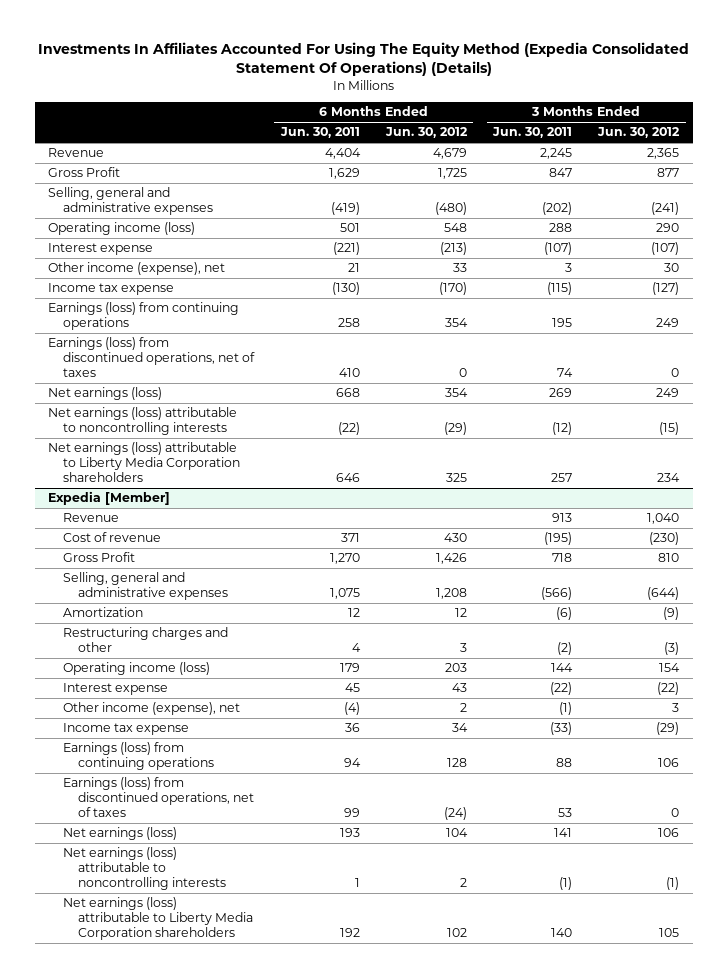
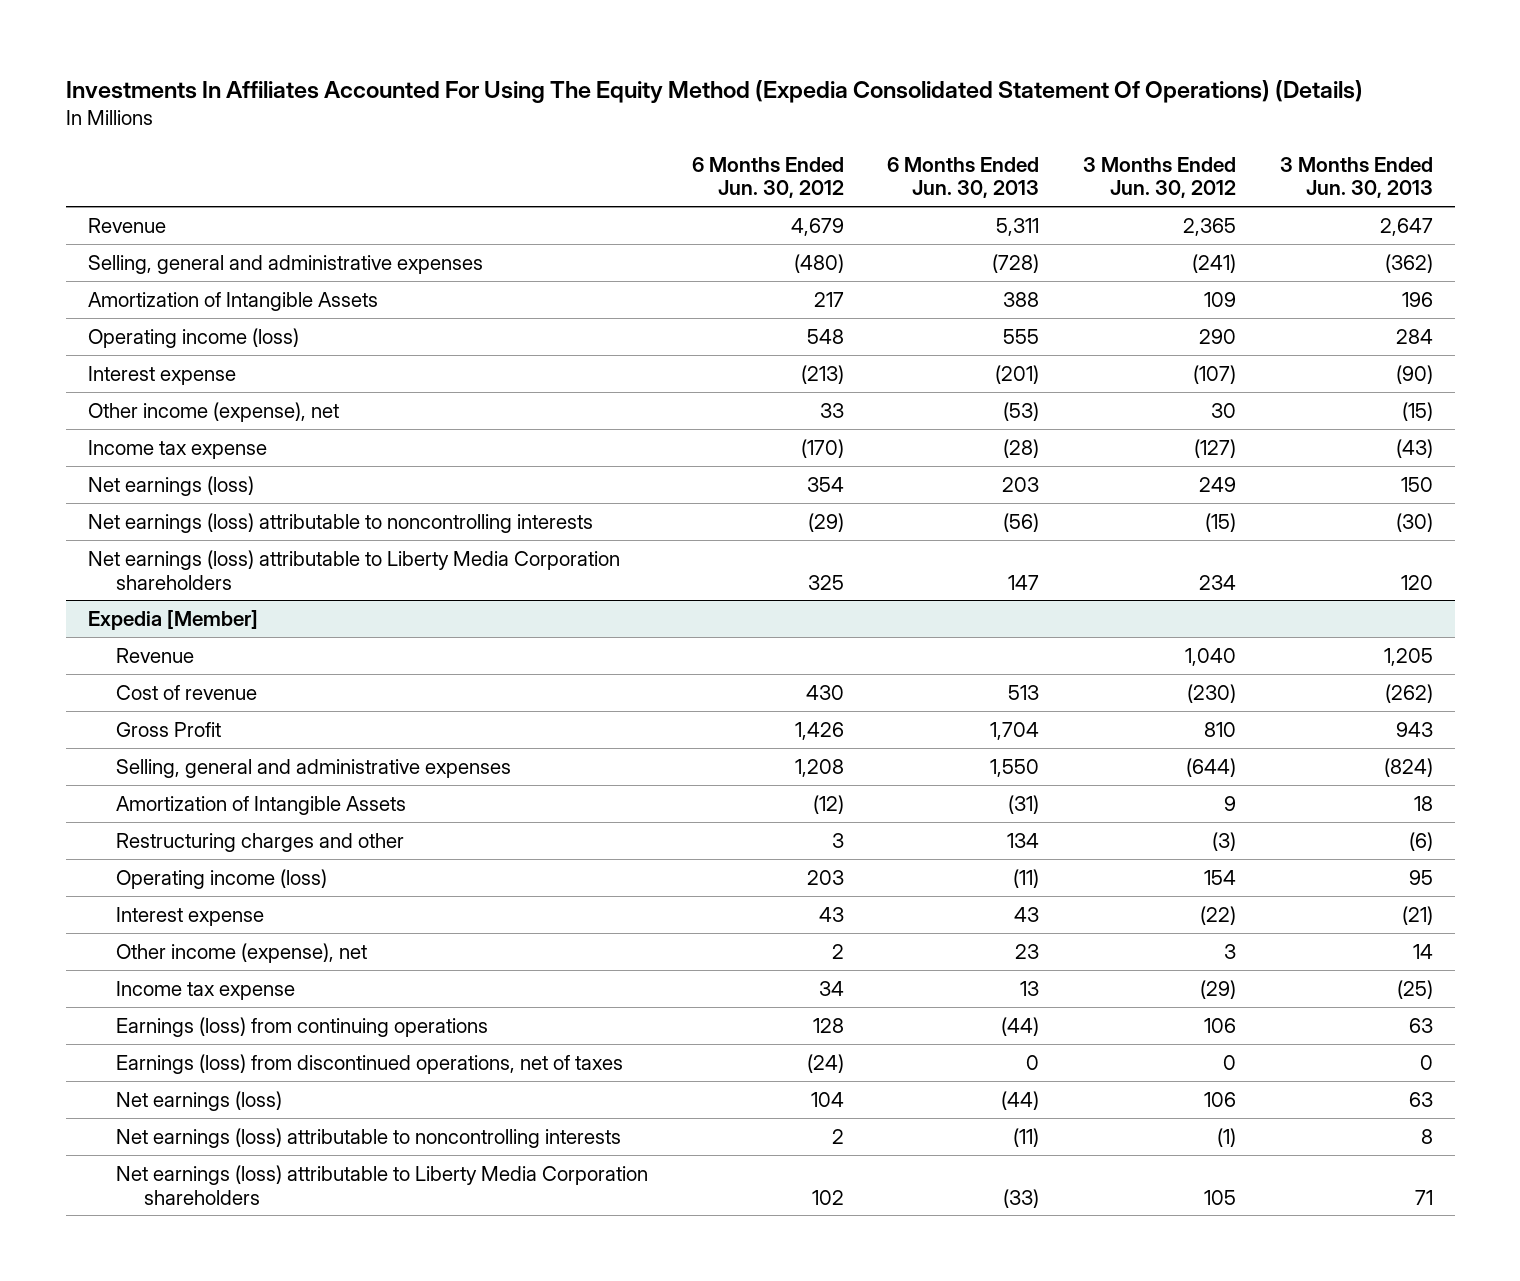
- | 6 Months Ended Jun. 30, 2011 | 6 Months Ended Jun. 30, 2012 | 3 Months Ended Jun. 30, 2011 | 3 Months Ended Jun. 30, 2012
+ | 6 Months Ended Jun. 30, 2012 | 6 Months Ended Jun. 30, 2013 | 3 Months Ended Jun. 30, 2012 | 3 Months Ended Jun. 30, 2013
- Gross Profit | 1,629 | 1,725 | 847 | 877
+ Amortization of Intangible Assets | 217 | 388 | 109 | 196
- Earnings (loss) from continuing operations | 258 | 354 | 195 | 249
- Earnings (loss) from discontinued operations, net of taxes | 410 | 0 | 74 | 0
@ Expedia [Member]
- Amortization | 12 | 12 | (6) | (9)
+ Amortization of Intangible Assets | (12) | (31) | 9 | 18

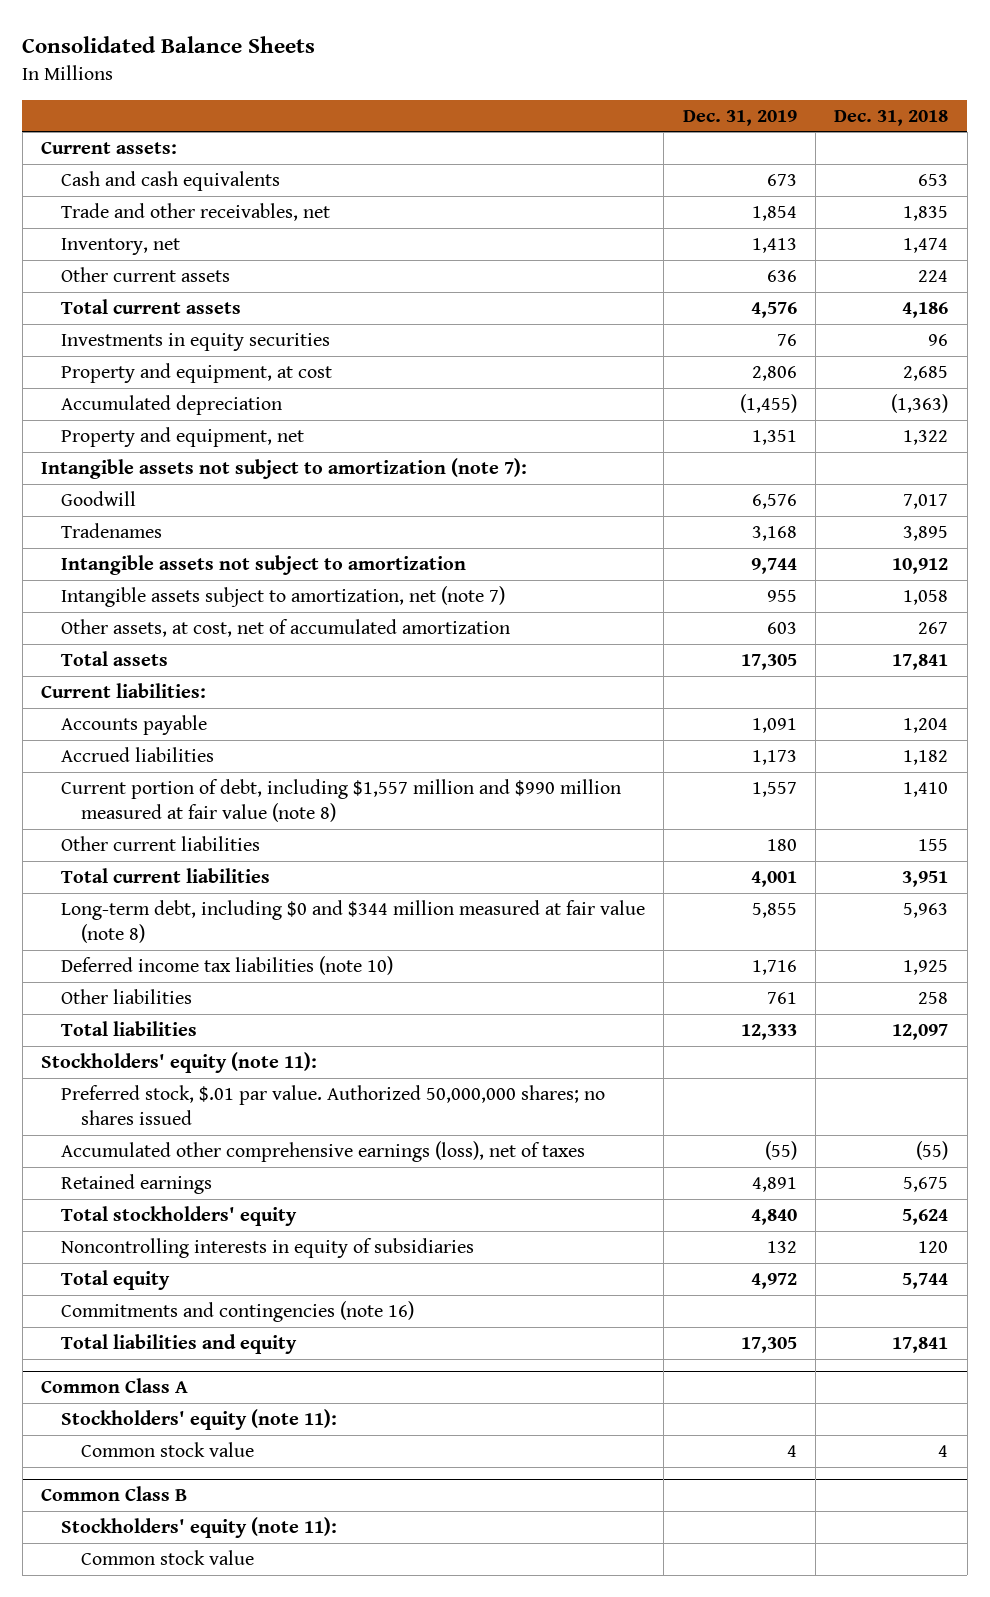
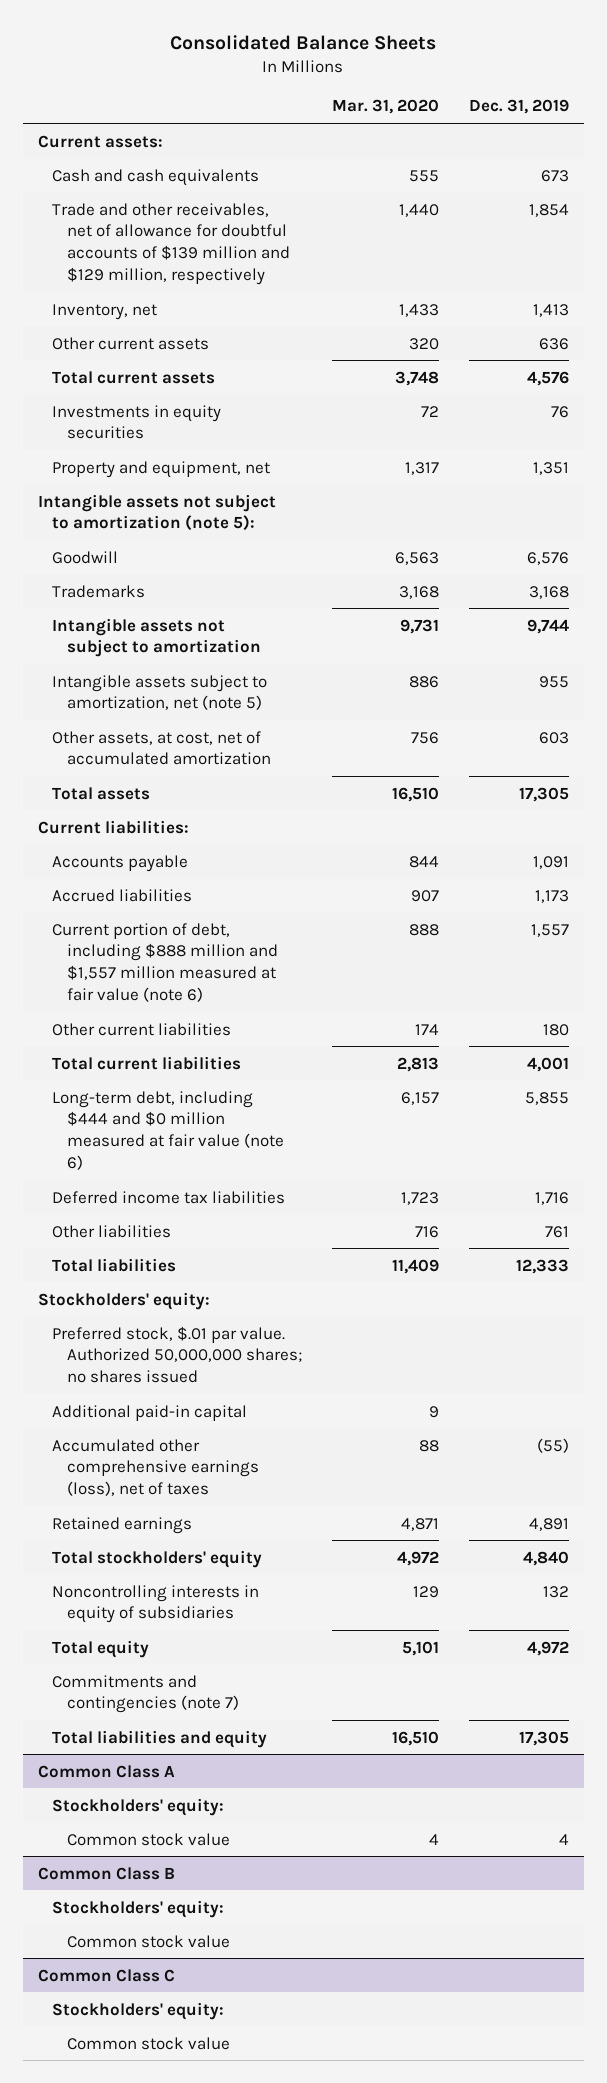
- | Dec. 31, 2019 | Dec. 31, 2018
+ | Mar. 31, 2020 | Dec. 31, 2019
- Trade and other receivables, net | 1,854 | 1,835
+ Trade and other receivables, net of allowance for doubtful accounts of $139 million and $129 million, respectively | 1,440 | 1,854
- Property and equipment, at cost | 2,806 | 2,685
- Accumulated depreciation | (1,455) | (1,363)
- Intangible assets not subject to amortization (note 7):
+ Intangible assets not subject to amortization (note 5):
- Tradenames | 3,168 | 3,895
+ Trademarks | 3,168 | 3,168
- Intangible assets subject to amortization, net (note 7) | 955 | 1,058
+ Intangible assets subject to amortization, net (note 5) | 886 | 955
- Current portion of debt, including $1,557 million and $990 million measured at fair value (note 8) | 1,557 | 1,410
+ Current portion of debt, including $888 million and $1,557 million measured at fair value (note 6) | 888 | 1,557
- Long-term debt, including $0 and $344 million measured at fair value (note 8) | 5,855 | 5,963
- Deferred income tax liabilities (note 10) | 1,716 | 1,925
+ Long-term debt, including $444 and $0 million measured at fair value (note 6) | 6,157 | 5,855
+ Deferred income tax liabilities | 1,723 | 1,716
- Stockholders' equity (note 11):
+ Stockholders' equity:
+ Additional paid-in capital | 9 |
- Commitments and contingencies (note 16)
+ Commitments and contingencies (note 7)
@ Common Class A
- Stockholders' equity (note 11):
+ Stockholders' equity:
@ Common Class B
- Stockholders' equity (note 11):
+ Stockholders' equity:
+ Common Class C
+ Stockholders' equity:
+ Common stock value

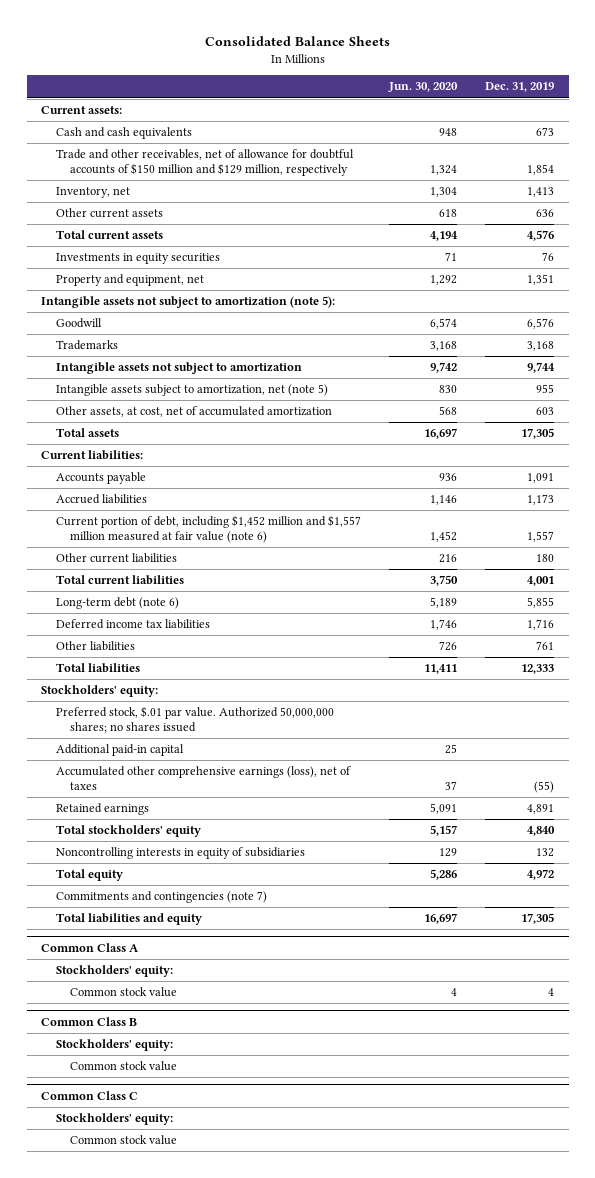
- | Mar. 31, 2020 | Dec. 31, 2019
+ | Jun. 30, 2020 | Dec. 31, 2019
- Trade and other receivables, net of allowance for doubtful accounts of $139 million and $129 million, respectively | 1,440 | 1,854
+ Trade and other receivables, net of allowance for doubtful accounts of $150 million and $129 million, respectively | 1,324 | 1,854
- Current portion of debt, including $888 million and $1,557 million measured at fair value (note 6) | 888 | 1,557
+ Current portion of debt, including $1,452 million and $1,557 million measured at fair value (note 6) | 1,452 | 1,557
- Long-term debt, including $444 and $0 million measured at fair value (note 6) | 6,157 | 5,855
+ Long-term debt (note 6) | 5,189 | 5,855

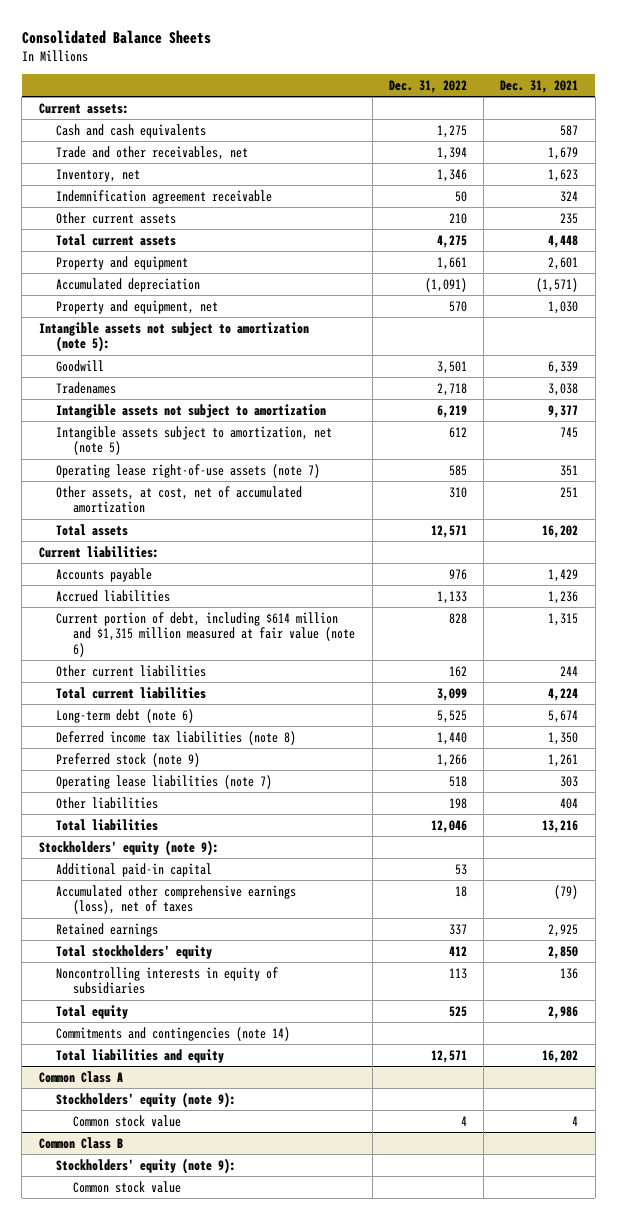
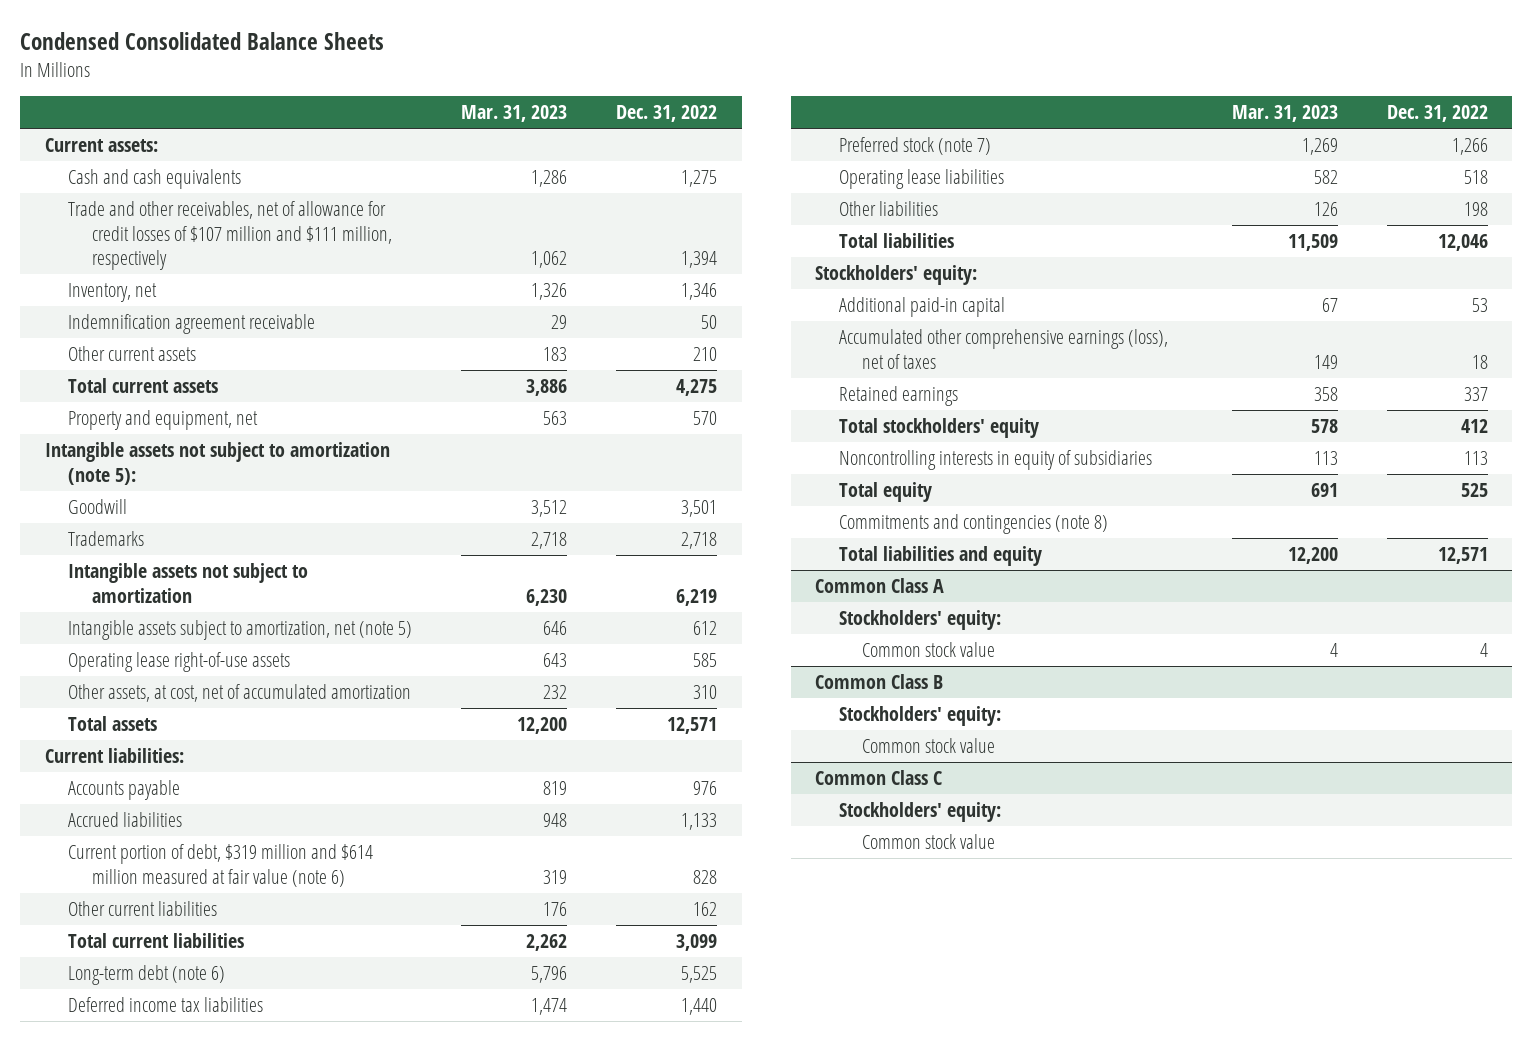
- Consolidated Balance Sheets
+ Condensed Consolidated Balance Sheets
- | Dec. 31, 2022 | Dec. 31, 2021
+ | Mar. 31, 2023 | Dec. 31, 2022
- Trade and other receivables, net | 1,394 | 1,679
+ Trade and other receivables, net of allowance for credit losses of $107 million and $111 million, respectively | 1,062 | 1,394
- Property and equipment | 1,661 | 2,601
- Accumulated depreciation | (1,091) | (1,571)
- Tradenames | 2,718 | 3,038
+ Trademarks | 2,718 | 2,718
- Operating lease right-of-use assets (note 7) | 585 | 351
+ Operating lease right-of-use assets | 643 | 585
- Current portion of debt, including $614 million and $1,315 million measured at fair value (note 6) | 828 | 1,315
+ Current portion of debt, $319 million and $614 million measured at fair value (note 6) | 319 | 828
- Deferred income tax liabilities (note 8) | 1,440 | 1,350
- Preferred stock (note 9) | 1,266 | 1,261
- Operating lease liabilities (note 7) | 518 | 303
+ Deferred income tax liabilities | 1,474 | 1,440
+ Preferred stock (note 7) | 1,269 | 1,266
+ Operating lease liabilities | 582 | 518
- Stockholders' equity (note 9):
+ Stockholders' equity:
- Commitments and contingencies (note 14)
+ Commitments and contingencies (note 8)
@ Common Class A
- Stockholders' equity (note 9):
+ Stockholders' equity:
@ Common Class B
- Stockholders' equity (note 9):
+ Stockholders' equity:
+ Common Class C
+ Stockholders' equity:
+ Common stock value

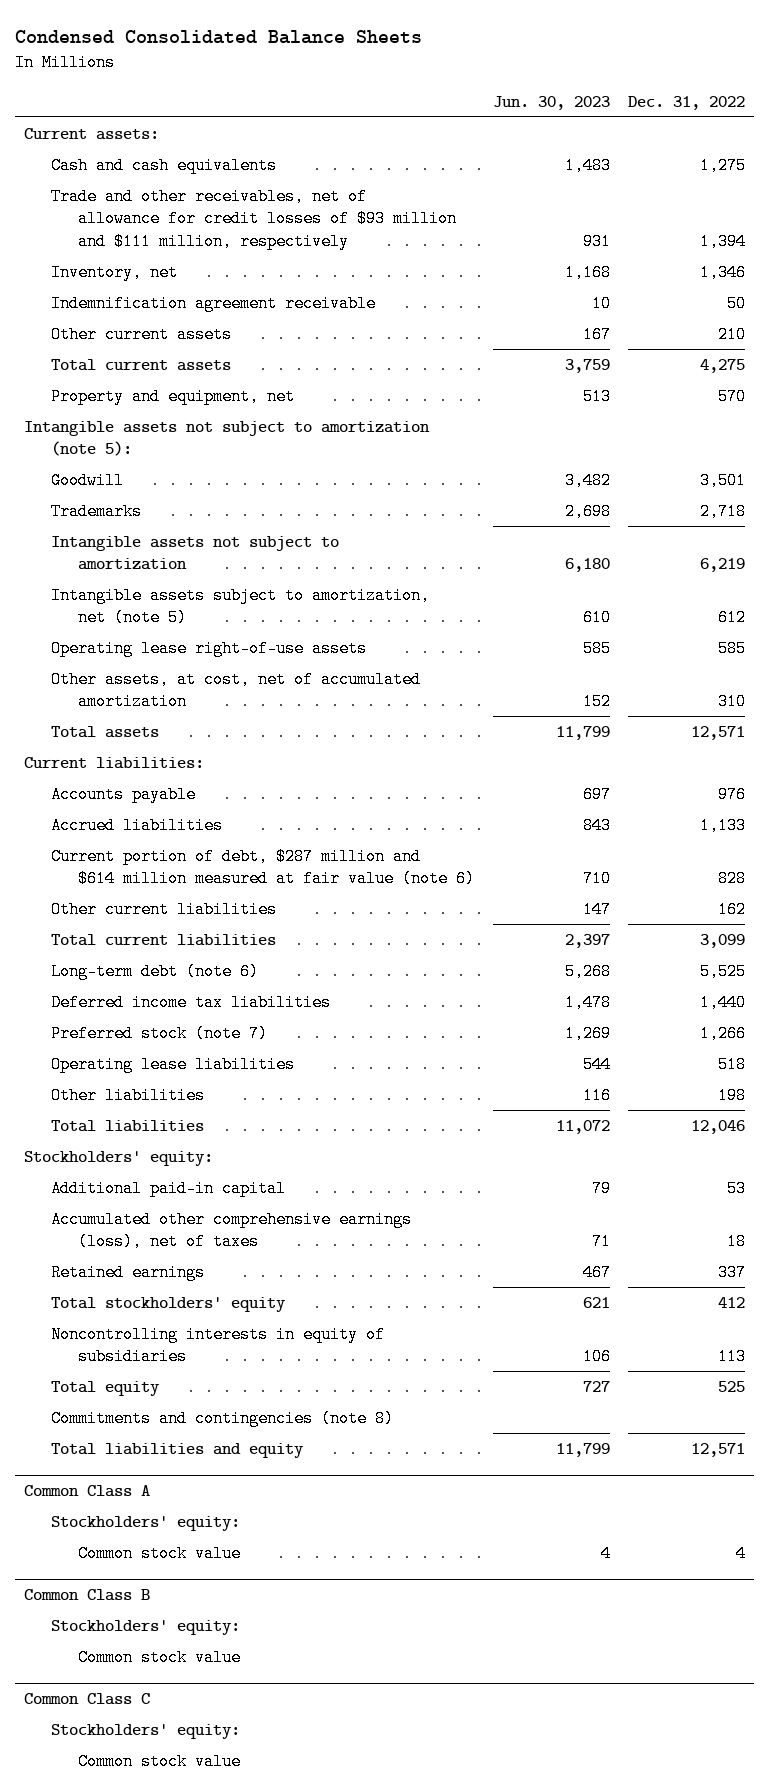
- | Mar. 31, 2023 | Dec. 31, 2022
+ | Jun. 30, 2023 | Dec. 31, 2022
- Trade and other receivables, net of allowance for credit losses of $107 million and $111 million, respectively | 1,062 | 1,394
+ Trade and other receivables, net of allowance for credit losses of $93 million and $111 million, respectively | 931 | 1,394
- Current portion of debt, $319 million and $614 million measured at fair value (note 6) | 319 | 828
+ Current portion of debt, $287 million and $614 million measured at fair value (note 6) | 710 | 828

